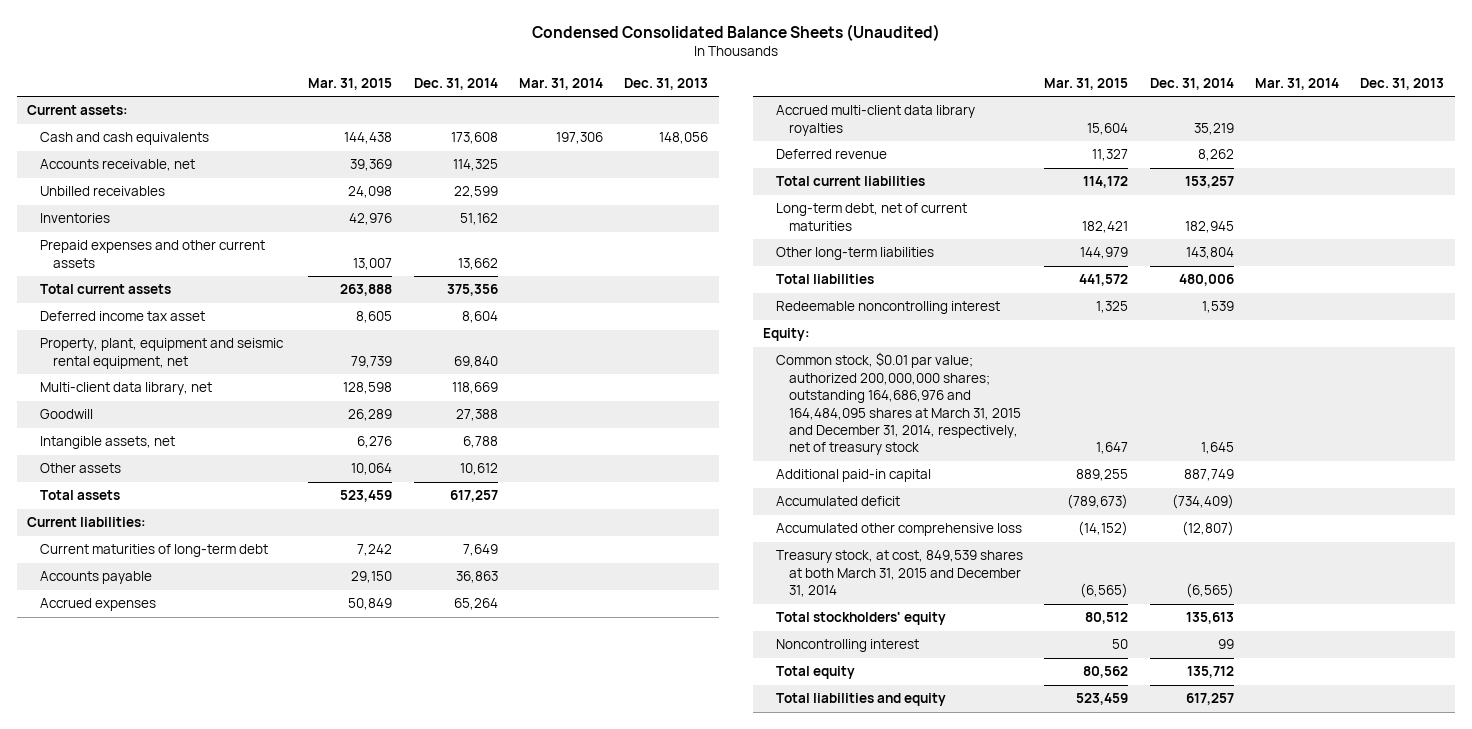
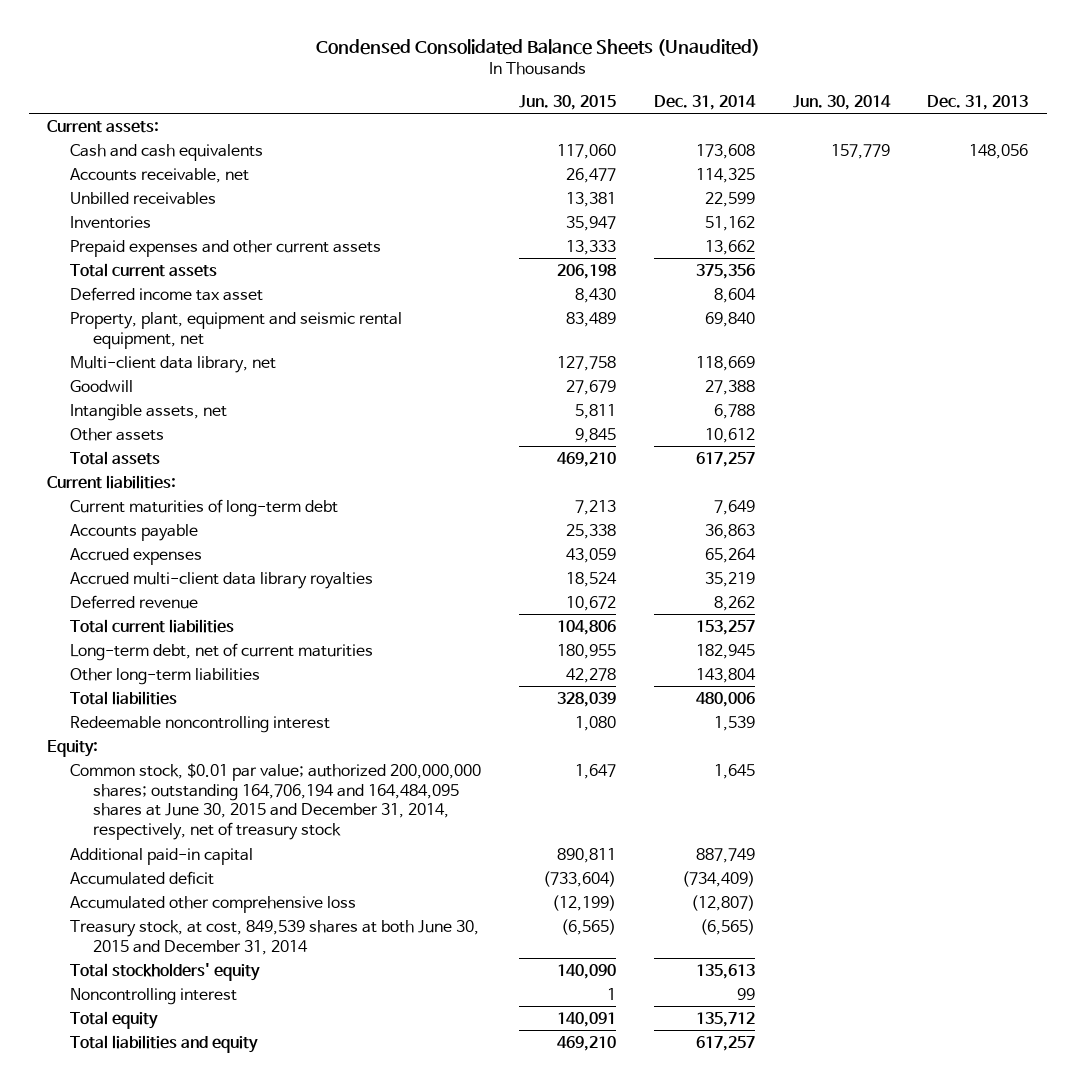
- | Mar. 31, 2015 | Dec. 31, 2014 | Mar. 31, 2014 | Dec. 31, 2013
+ | Jun. 30, 2015 | Dec. 31, 2014 | Jun. 30, 2014 | Dec. 31, 2013
- Common stock, $0.01 par value; authorized 200,000,000 shares; outstanding 164,686,976 and 164,484,095 shares at March 31, 2015 and December 31, 2014, respectively, net of treasury stock | 1,647 | 1,645 | |
+ Common stock, $0.01 par value; authorized 200,000,000 shares; outstanding 164,706,194 and 164,484,095 shares at June 30, 2015 and December 31, 2014, respectively, net of treasury stock | 1,647 | 1,645 | |
- Treasury stock, at cost, 849,539 shares at both March 31, 2015 and December 31, 2014 | (6,565) | (6,565) | |
+ Treasury stock, at cost, 849,539 shares at both June 30, 2015 and December 31, 2014 | (6,565) | (6,565) | |

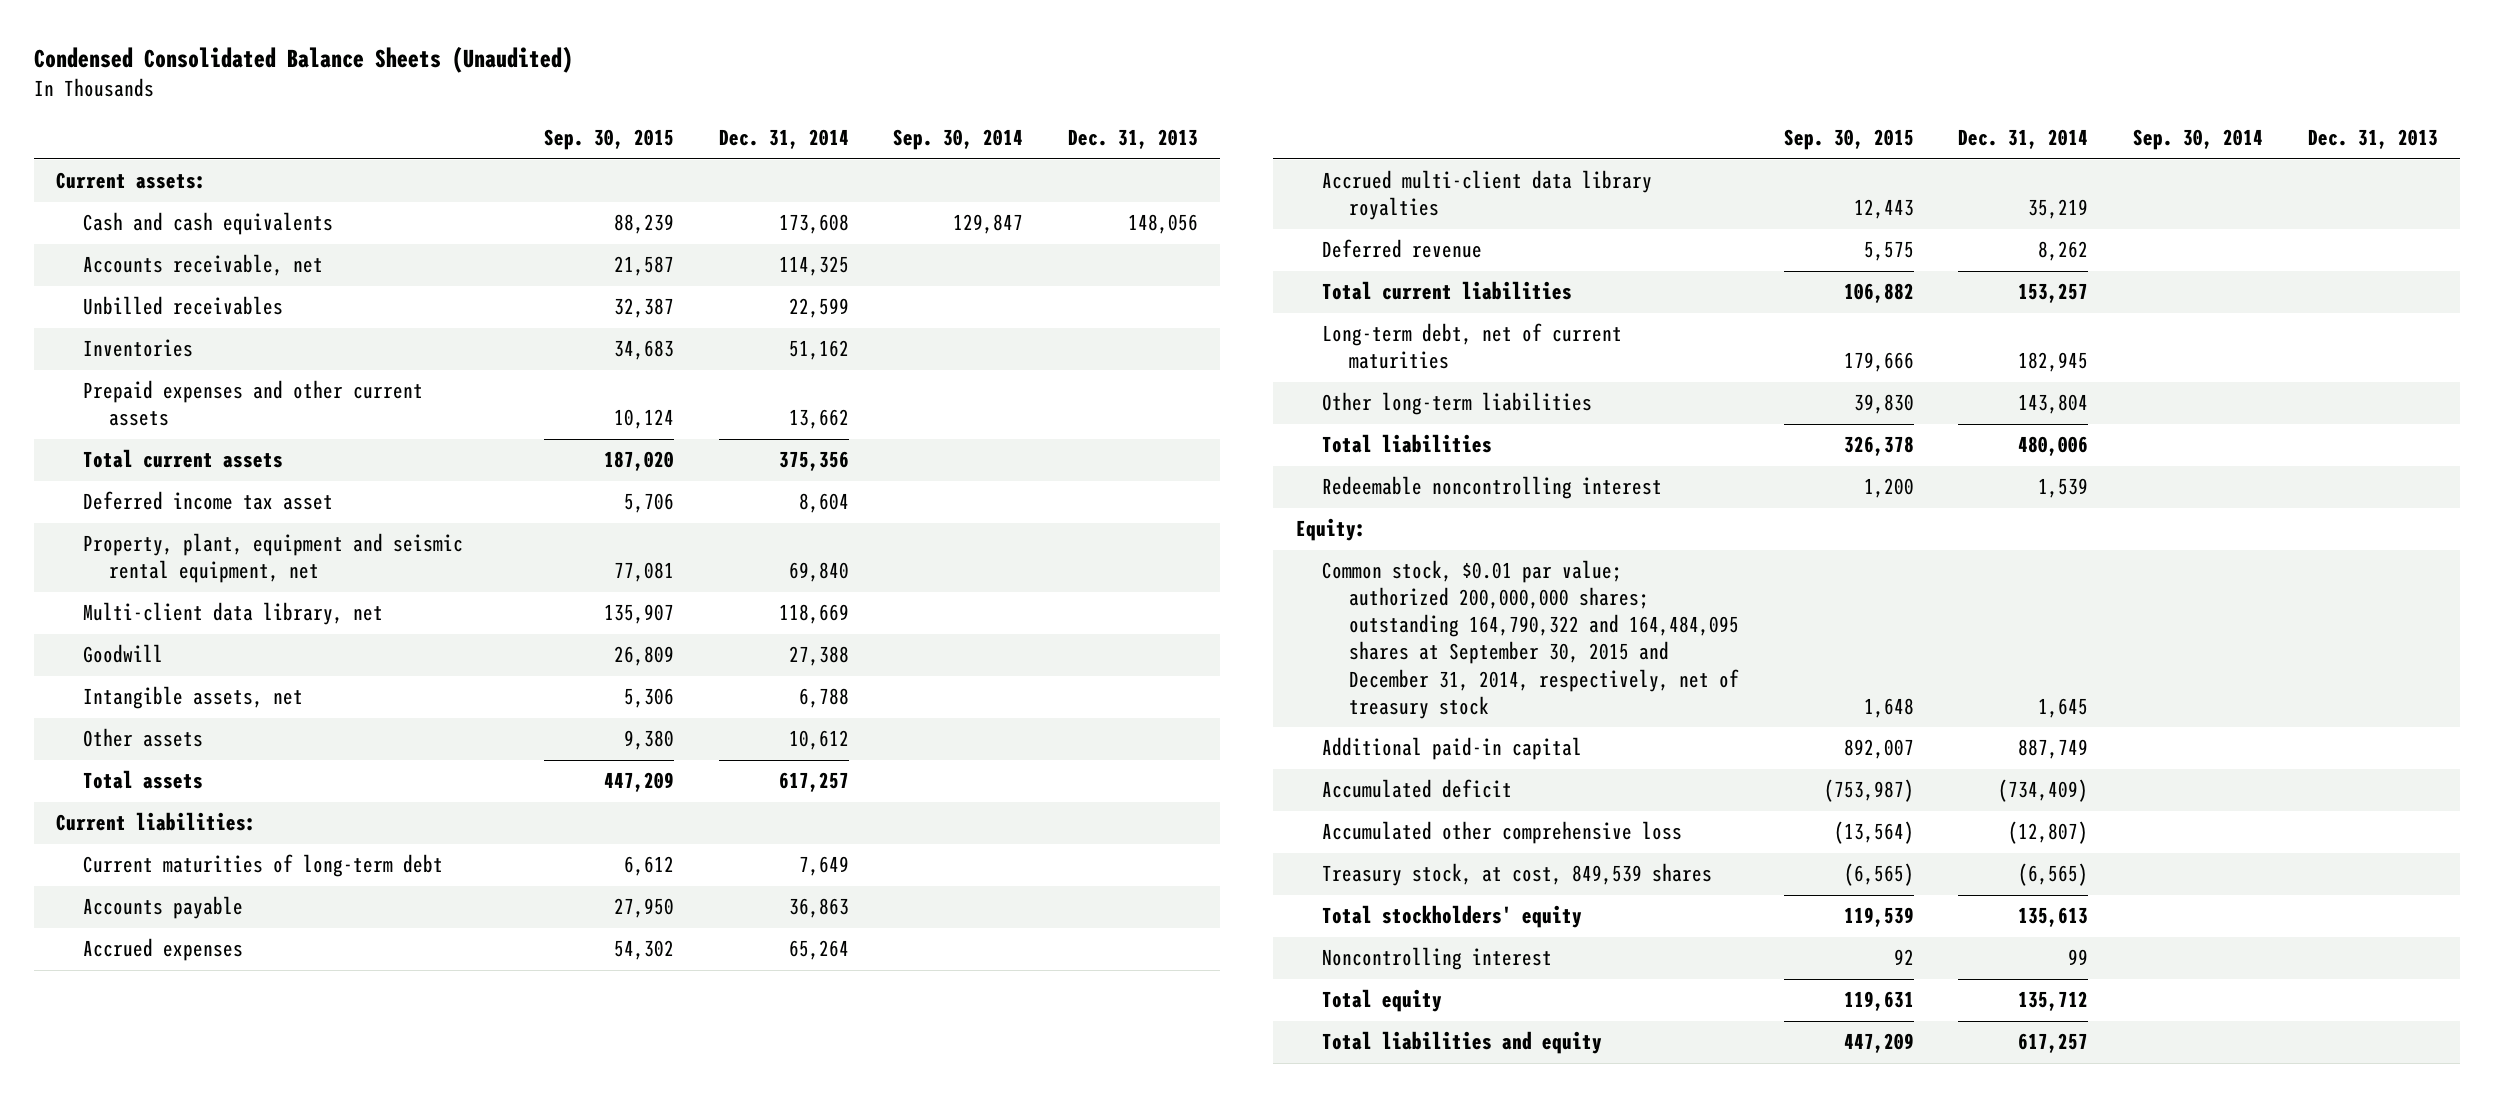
- | Jun. 30, 2015 | Dec. 31, 2014 | Jun. 30, 2014 | Dec. 31, 2013
+ | Sep. 30, 2015 | Dec. 31, 2014 | Sep. 30, 2014 | Dec. 31, 2013
- Common stock, $0.01 par value; authorized 200,000,000 shares; outstanding 164,706,194 and 164,484,095 shares at June 30, 2015 and December 31, 2014, respectively, net of treasury stock | 1,647 | 1,645 | |
+ Common stock, $0.01 par value; authorized 200,000,000 shares; outstanding 164,790,322 and 164,484,095 shares at September 30, 2015 and December 31, 2014, respectively, net of treasury stock | 1,648 | 1,645 | |
- Treasury stock, at cost, 849,539 shares at both June 30, 2015 and December 31, 2014 | (6,565) | (6,565) | |
+ Treasury stock, at cost, 849,539 shares | (6,565) | (6,565) | |

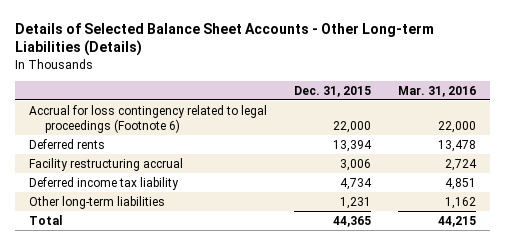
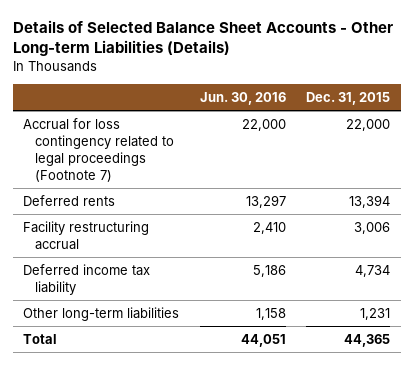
- | Dec. 31, 2015 | Mar. 31, 2016
+ | Jun. 30, 2016 | Dec. 31, 2015
- Accrual for loss contingency related to legal proceedings (Footnote 6) | 22,000 | 22,000
+ Accrual for loss contingency related to legal proceedings (Footnote 7) | 22,000 | 22,000

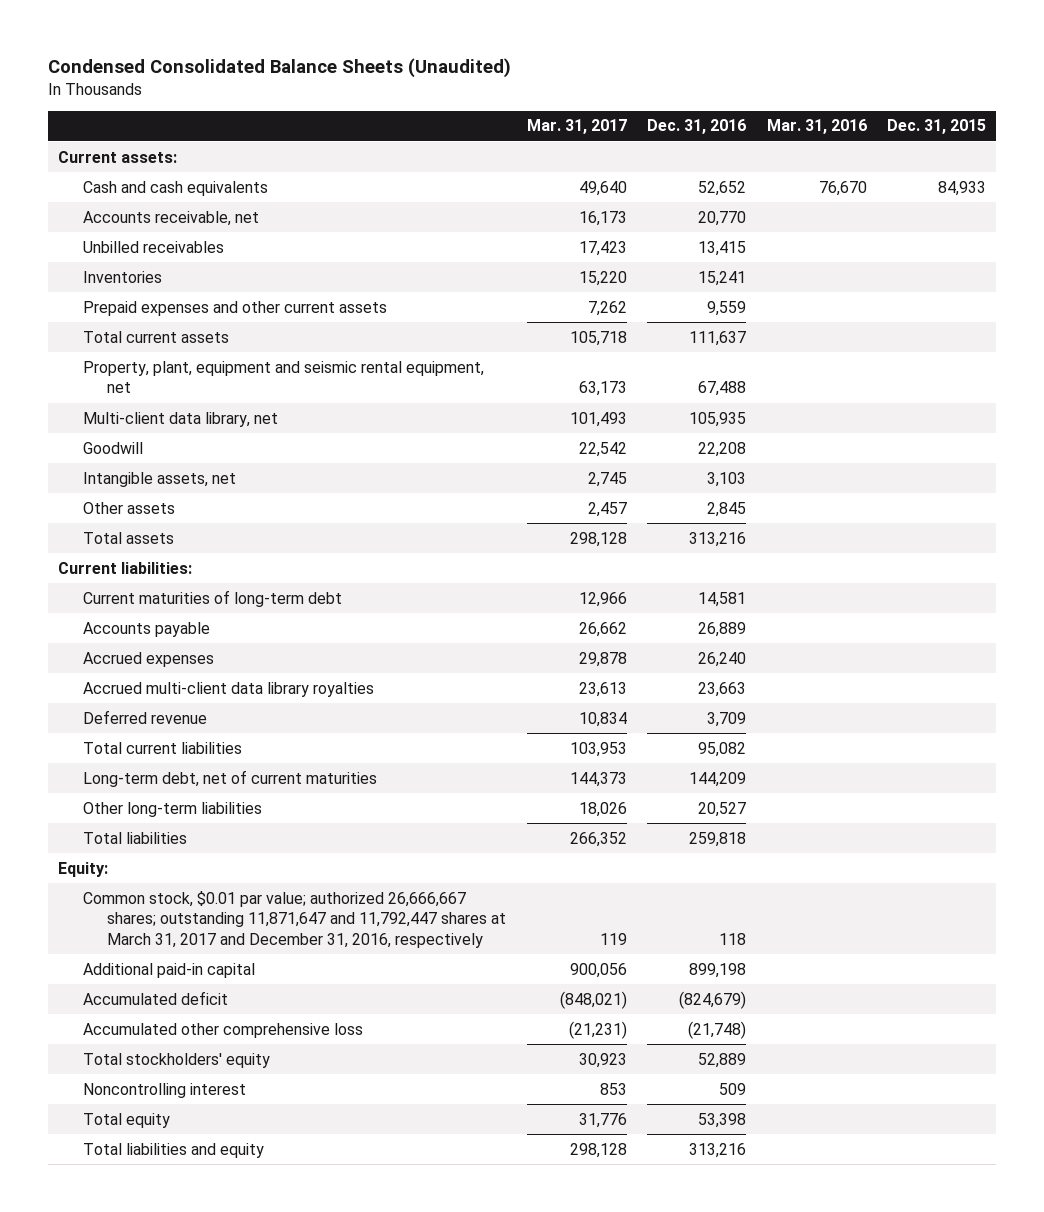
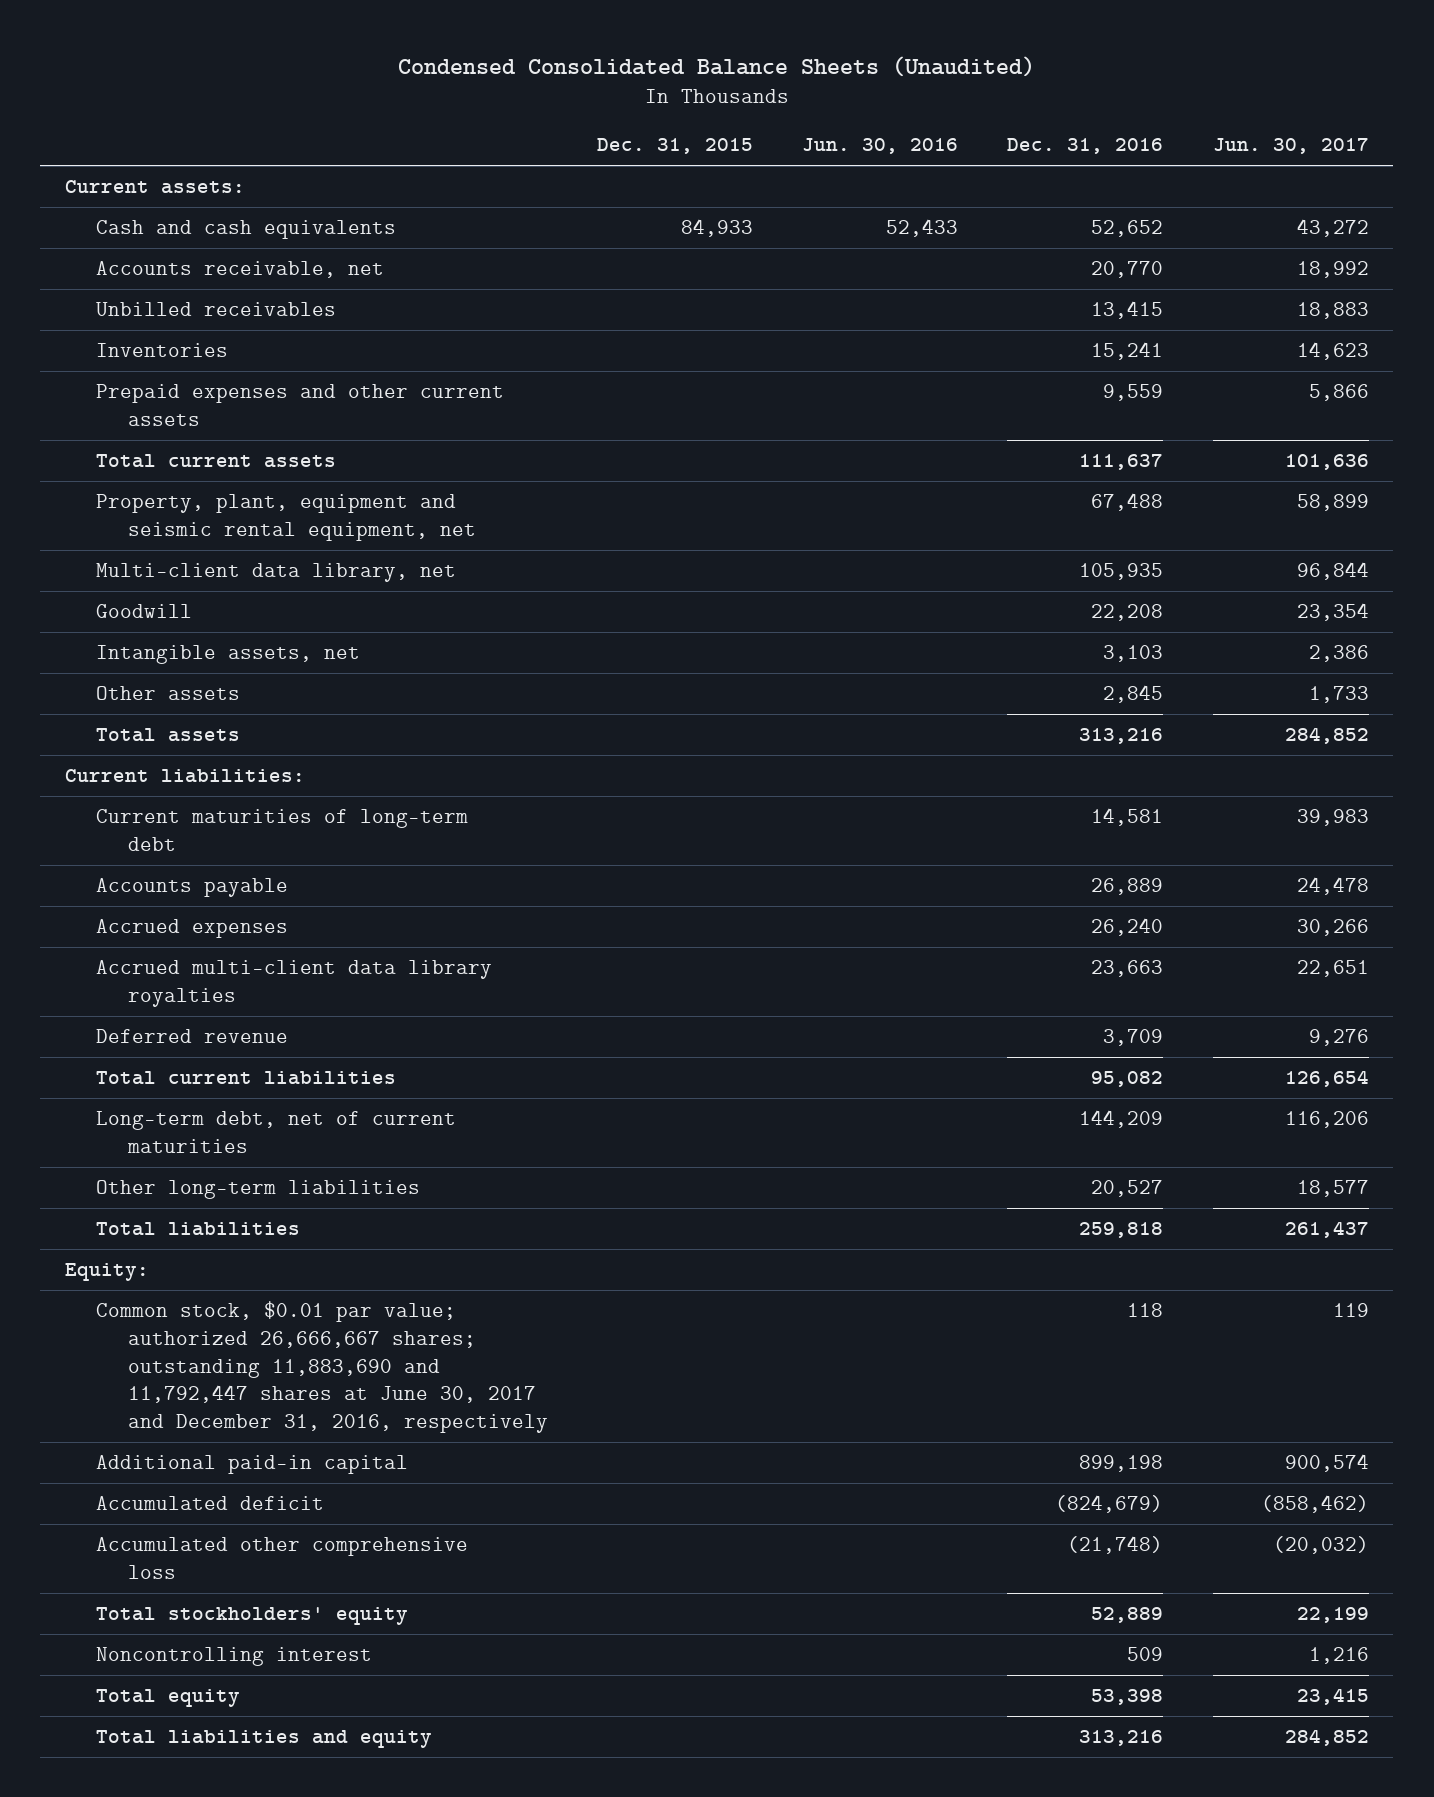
- | Mar. 31, 2017 | Dec. 31, 2016 | Mar. 31, 2016 | Dec. 31, 2015
+ | Dec. 31, 2015 | Jun. 30, 2016 | Dec. 31, 2016 | Jun. 30, 2017
- Common stock, $0.01 par value; authorized 26,666,667 shares; outstanding 11,871,647 and 11,792,447 shares at March 31, 2017 and December 31, 2016, respectively | 119 | 118 | |
+ Common stock, $0.01 par value; authorized 26,666,667 shares; outstanding 11,883,690 and 11,792,447 shares at June 30, 2017 and December 31, 2016, respectively | | | 118 | 119

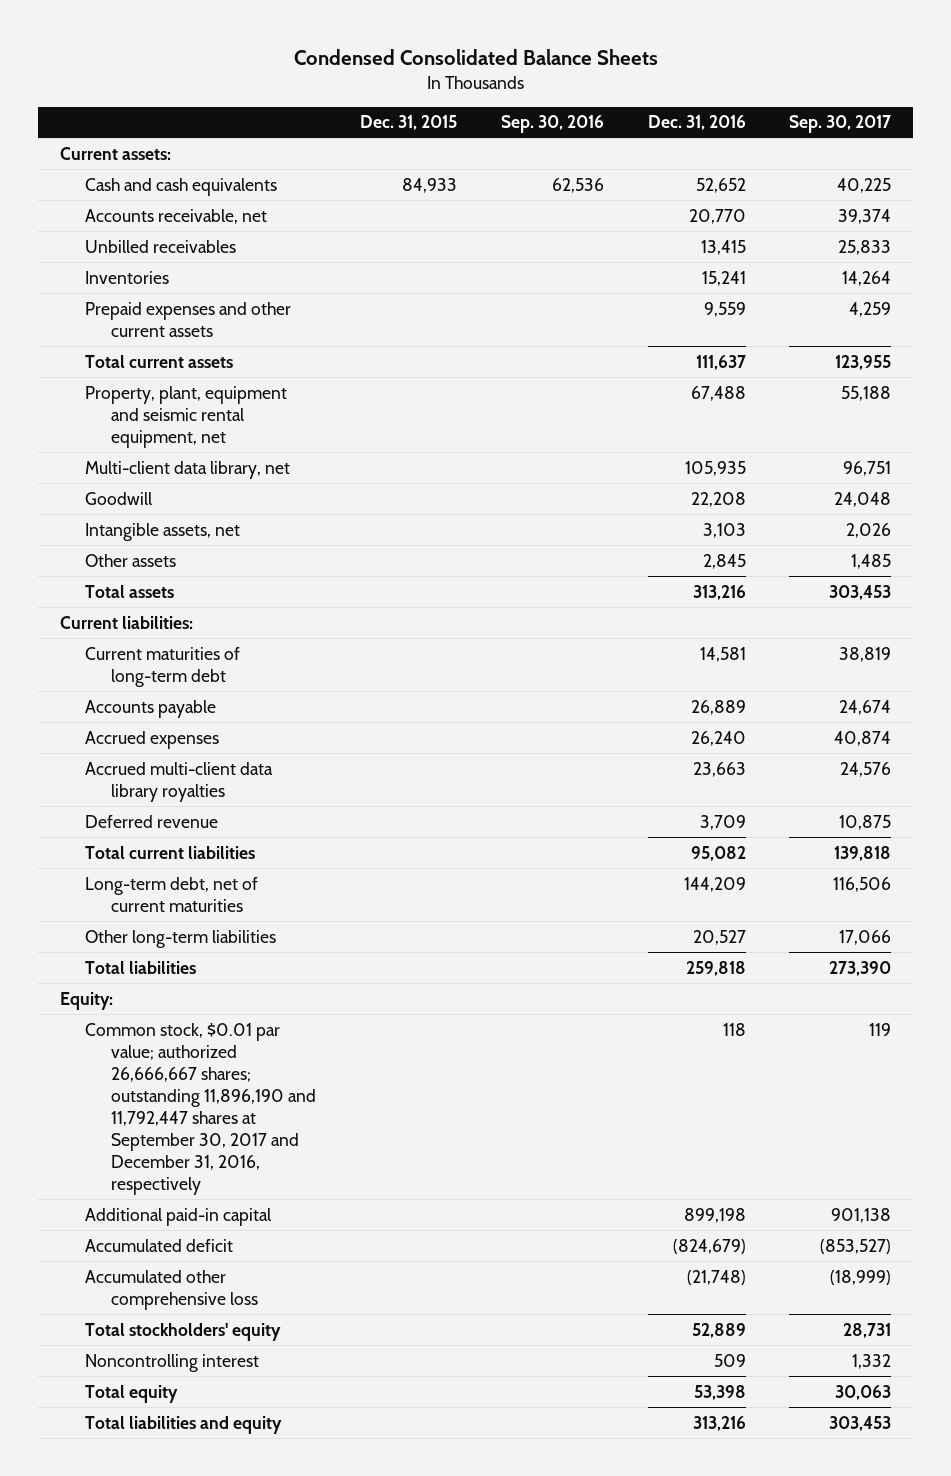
- Condensed Consolidated Balance Sheets (Unaudited)
+ Condensed Consolidated Balance Sheets
- | Dec. 31, 2015 | Jun. 30, 2016 | Dec. 31, 2016 | Jun. 30, 2017
+ | Dec. 31, 2015 | Sep. 30, 2016 | Dec. 31, 2016 | Sep. 30, 2017
- Common stock, $0.01 par value; authorized 26,666,667 shares; outstanding 11,883,690 and 11,792,447 shares at June 30, 2017 and December 31, 2016, respectively | | | 118 | 119
+ Common stock, $0.01 par value; authorized 26,666,667 shares; outstanding 11,896,190 and 11,792,447 shares at September 30, 2017 and December 31, 2016, respectively | | | 118 | 119

